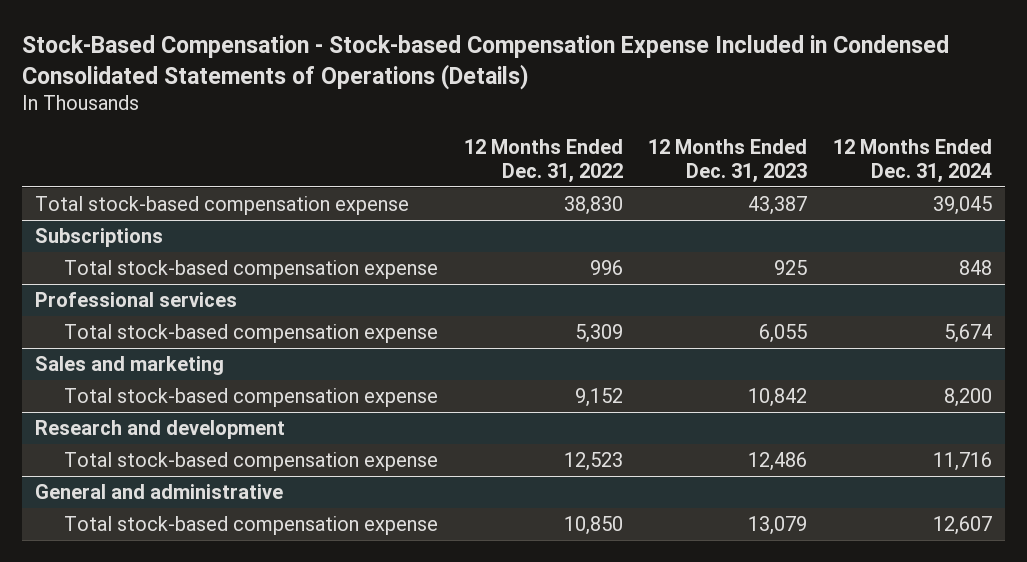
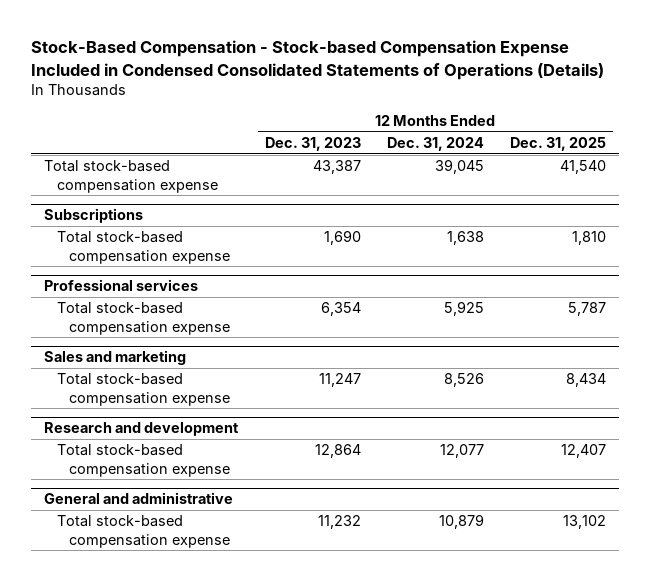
- | 12 Months Ended Dec. 31, 2022 | 12 Months Ended Dec. 31, 2023 | 12 Months Ended Dec. 31, 2024
+ | 12 Months Ended Dec. 31, 2023 | 12 Months Ended Dec. 31, 2024 | 12 Months Ended Dec. 31, 2025
@ Subscriptions
- Total stock-based compensation expense | 996 | 925 | 848
+ Total stock-based compensation expense | 1,690 | 1,638 | 1,810
@ Professional services
- Total stock-based compensation expense | 5,309 | 6,055 | 5,674
+ Total stock-based compensation expense | 6,354 | 5,925 | 5,787
@ Sales and marketing
- Total stock-based compensation expense | 9,152 | 10,842 | 8,200
+ Total stock-based compensation expense | 11,247 | 8,526 | 8,434
@ Research and development
- Total stock-based compensation expense | 12,523 | 12,486 | 11,716
+ Total stock-based compensation expense | 12,864 | 12,077 | 12,407
@ General and administrative
- Total stock-based compensation expense | 10,850 | 13,079 | 12,607
+ Total stock-based compensation expense | 11,232 | 10,879 | 13,102

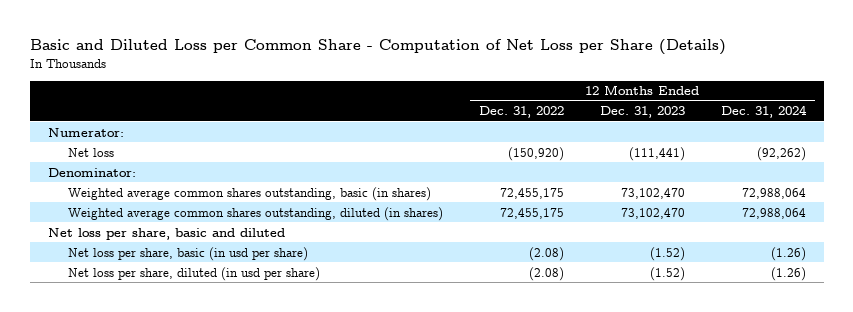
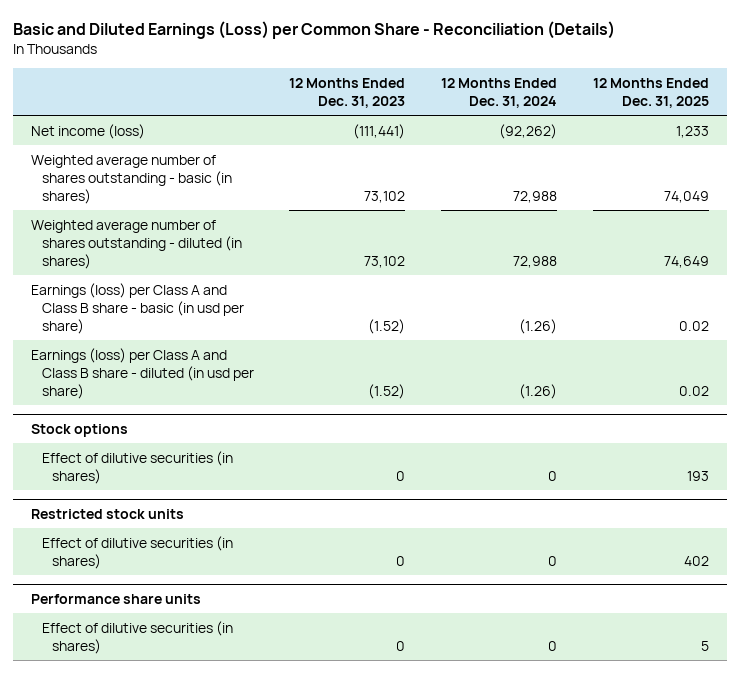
- Basic and Diluted Loss per Common Share - Computation of Net Loss per Share (Details)
+ Basic and Diluted Earnings (Loss) per Common Share - Reconciliation (Details)
- | 12 Months Ended Dec. 31, 2022 | 12 Months Ended Dec. 31, 2023 | 12 Months Ended Dec. 31, 2024
+ | 12 Months Ended Dec. 31, 2023 | 12 Months Ended Dec. 31, 2024 | 12 Months Ended Dec. 31, 2025
- Numerator:
- Net loss | (150,920) | (111,441) | (92,262)
- Denominator:
- Weighted average common shares outstanding, basic (in shares) | 72,455,175 | 73,102,470 | 72,988,064
- Weighted average common shares outstanding, diluted (in shares) | 72,455,175 | 73,102,470 | 72,988,064
- Net loss per share, basic and diluted
- Net loss per share, basic (in usd per share) | (2.08) | (1.52) | (1.26)
- Net loss per share, diluted (in usd per share) | (2.08) | (1.52) | (1.26)
+ Net income (loss) | (111,441) | (92,262) | 1,233
+ Weighted average number of shares outstanding - basic (in shares) | 73,102 | 72,988 | 74,049
+ Weighted average number of shares outstanding - diluted (in shares) | 73,102 | 72,988 | 74,649
+ Earnings (loss) per Class A and Class B share - basic (in usd per share) | (1.52) | (1.26) | 0.02
+ Earnings (loss) per Class A and Class B share - diluted (in usd per share) | (1.52) | (1.26) | 0.02
+ Stock options
+ Effect of dilutive securities (in shares) | 0 | 0 | 193
+ Restricted stock units
+ Effect of dilutive securities (in shares) | 0 | 0 | 402
+ Performance share units
+ Effect of dilutive securities (in shares) | 0 | 0 | 5

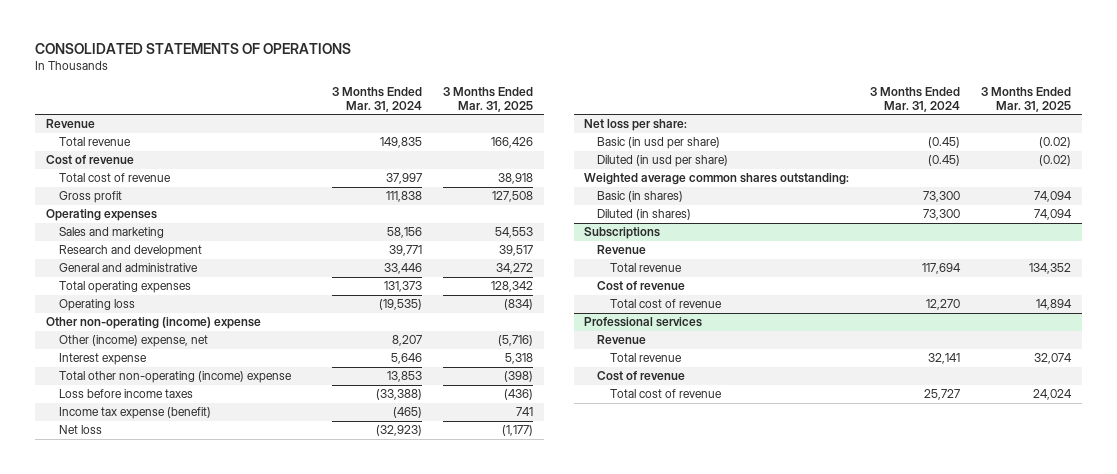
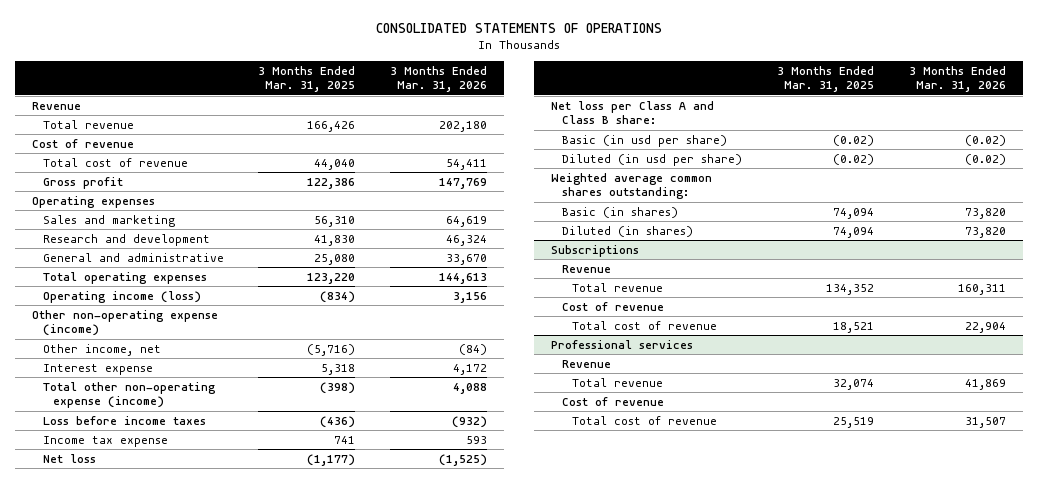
- | 3 Months Ended Mar. 31, 2024 | 3 Months Ended Mar. 31, 2025
+ | 3 Months Ended Mar. 31, 2025 | 3 Months Ended Mar. 31, 2026
- Total cost of revenue | 37,997 | 38,918
- Gross profit | 111,838 | 127,508
+ Total cost of revenue | 44,040 | 54,411
+ Gross profit | 122,386 | 147,769
- Sales and marketing | 58,156 | 54,553
- Research and development | 39,771 | 39,517
- General and administrative | 33,446 | 34,272
- Total operating expenses | 131,373 | 128,342
- Operating loss | (19,535) | (834)
- Other non-operating (income) expense
- Other (income) expense, net | 8,207 | (5,716)
+ Sales and marketing | 56,310 | 64,619
+ Research and development | 41,830 | 46,324
+ General and administrative | 25,080 | 33,670
+ Total operating expenses | 123,220 | 144,613
+ Operating income (loss) | (834) | 3,156
+ Other non-operating expense (income)
+ Other income, net | (5,716) | (84)
- Total other non-operating (income) expense | 13,853 | (398)
+ Total other non-operating expense (income) | (398) | 4,088
- Income tax expense (benefit) | (465) | 741
+ Income tax expense | 741 | 593
- Net loss per share:
+ Net loss per Class A and Class B share:
@ Subscriptions
- Total cost of revenue | 12,270 | 14,894
+ Total cost of revenue | 18,521 | 22,904
@ Professional services
- Total cost of revenue | 25,727 | 24,024
+ Total cost of revenue | 25,519 | 31,507

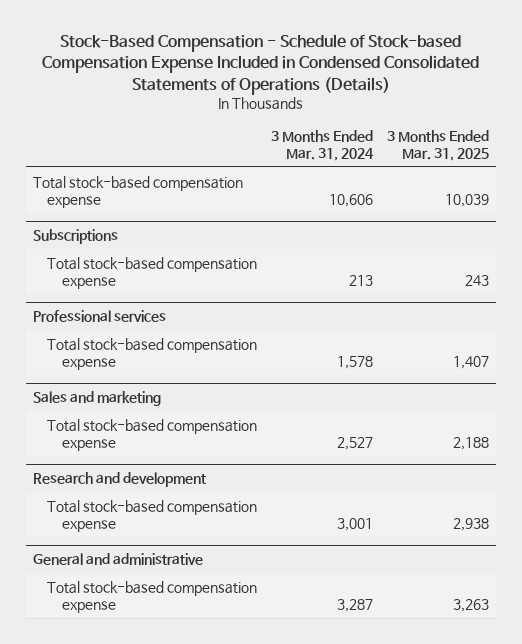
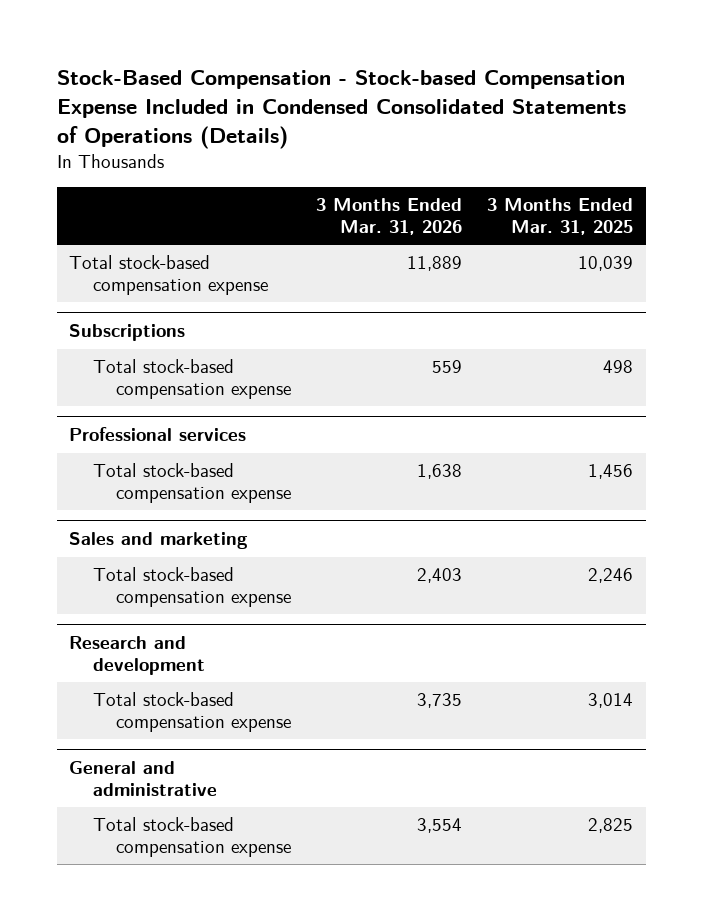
- Stock-Based Compensation - Schedule of Stock-based Compensation Expense Included in Condensed Consolidated Statements of Operations (Details)
+ Stock-Based Compensation - Stock-based Compensation Expense Included in Condensed Consolidated Statements of Operations (Details)
- | 3 Months Ended Mar. 31, 2024 | 3 Months Ended Mar. 31, 2025
+ | 3 Months Ended Mar. 31, 2026 | 3 Months Ended Mar. 31, 2025
@ Subscriptions
- Total stock-based compensation expense | 213 | 243
+ Total stock-based compensation expense | 559 | 498
@ Professional services
- Total stock-based compensation expense | 1,578 | 1,407
+ Total stock-based compensation expense | 1,638 | 1,456
@ Sales and marketing
- Total stock-based compensation expense | 2,527 | 2,188
+ Total stock-based compensation expense | 2,403 | 2,246
@ Research and development
- Total stock-based compensation expense | 3,001 | 2,938
+ Total stock-based compensation expense | 3,735 | 3,014
@ General and administrative
- Total stock-based compensation expense | 3,287 | 3,263
+ Total stock-based compensation expense | 3,554 | 2,825

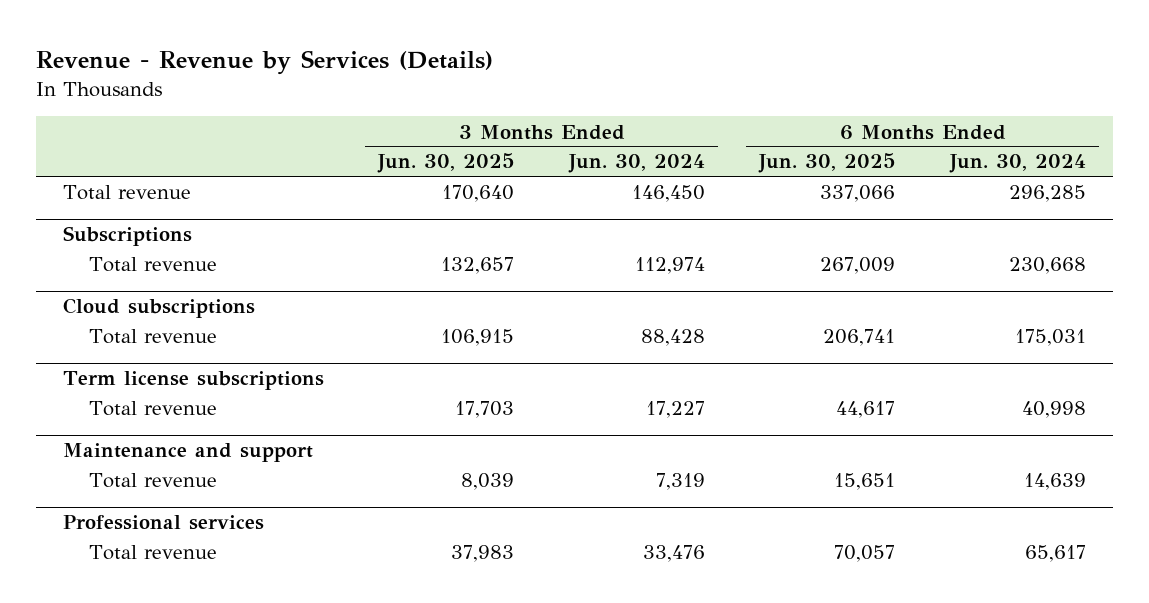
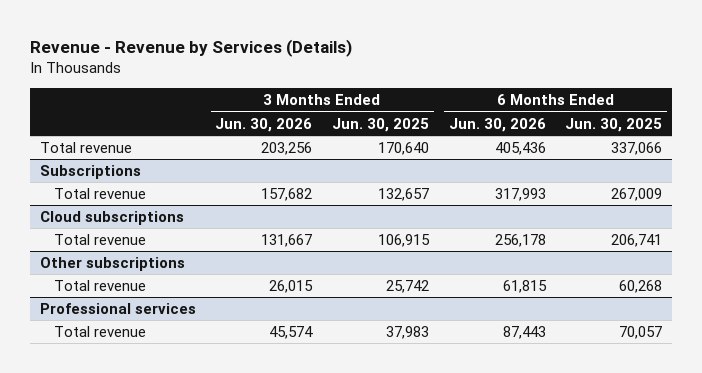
- | 3 Months Ended Jun. 30, 2025 | 3 Months Ended Jun. 30, 2024 | 6 Months Ended Jun. 30, 2025 | 6 Months Ended Jun. 30, 2024
+ | 3 Months Ended Jun. 30, 2026 | 3 Months Ended Jun. 30, 2025 | 6 Months Ended Jun. 30, 2026 | 6 Months Ended Jun. 30, 2025
- Term license subscriptions
- Total revenue | 17,703 | 17,227 | 44,617 | 40,998
- Maintenance and support
- Total revenue | 8,039 | 7,319 | 15,651 | 14,639
+ Other subscriptions
+ Total revenue | 26,015 | 25,742 | 61,815 | 60,268

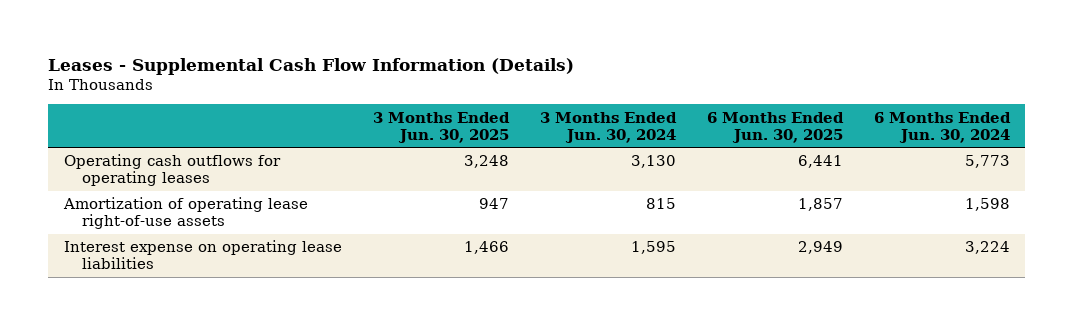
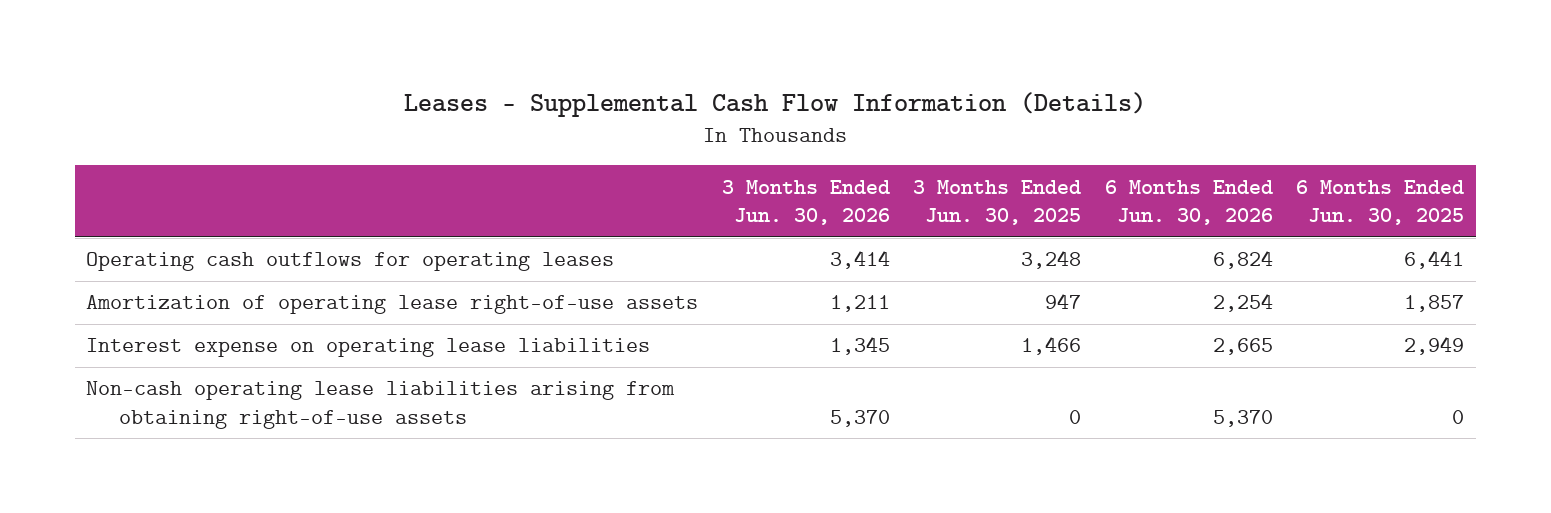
- | 3 Months Ended Jun. 30, 2025 | 3 Months Ended Jun. 30, 2024 | 6 Months Ended Jun. 30, 2025 | 6 Months Ended Jun. 30, 2024
+ | 3 Months Ended Jun. 30, 2026 | 3 Months Ended Jun. 30, 2025 | 6 Months Ended Jun. 30, 2026 | 6 Months Ended Jun. 30, 2025
+ Non-cash operating lease liabilities arising from obtaining right-of-use assets | 5,370 | 0 | 5,370 | 0

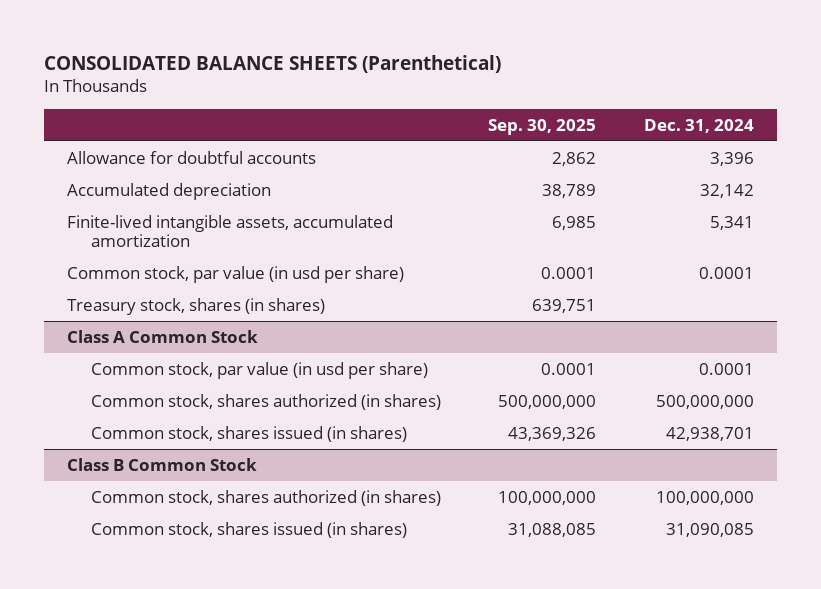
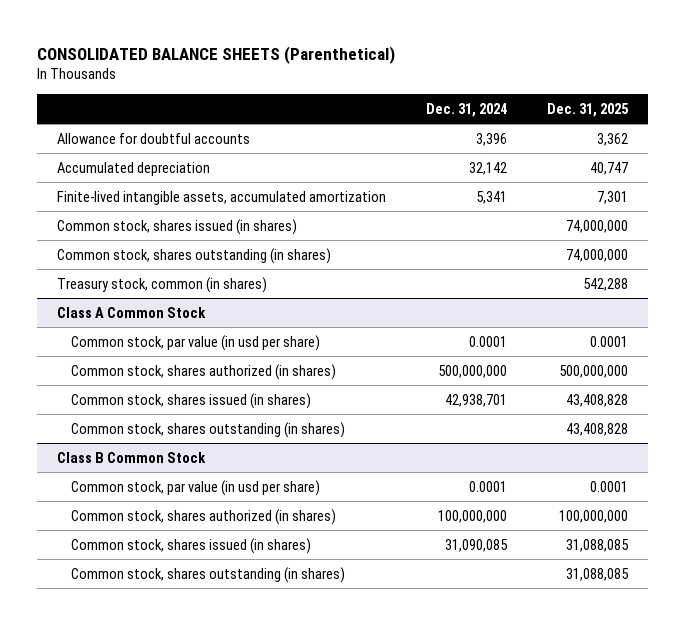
- | Sep. 30, 2025 | Dec. 31, 2024
+ | Dec. 31, 2024 | Dec. 31, 2025
- Common stock, par value (in usd per share) | 0.0001 | 0.0001
- Treasury stock, shares (in shares) | 639,751 |
+ Common stock, shares issued (in shares) | | 74,000,000
+ Common stock, shares outstanding (in shares) | | 74,000,000
+ Treasury stock, common (in shares) | | 542,288
@ Class A Common Stock
+ Common stock, shares outstanding (in shares) | | 43,408,828
@ Class B Common Stock
+ Common stock, par value (in usd per share) | 0.0001 | 0.0001
+ Common stock, shares outstanding (in shares) | | 31,088,085

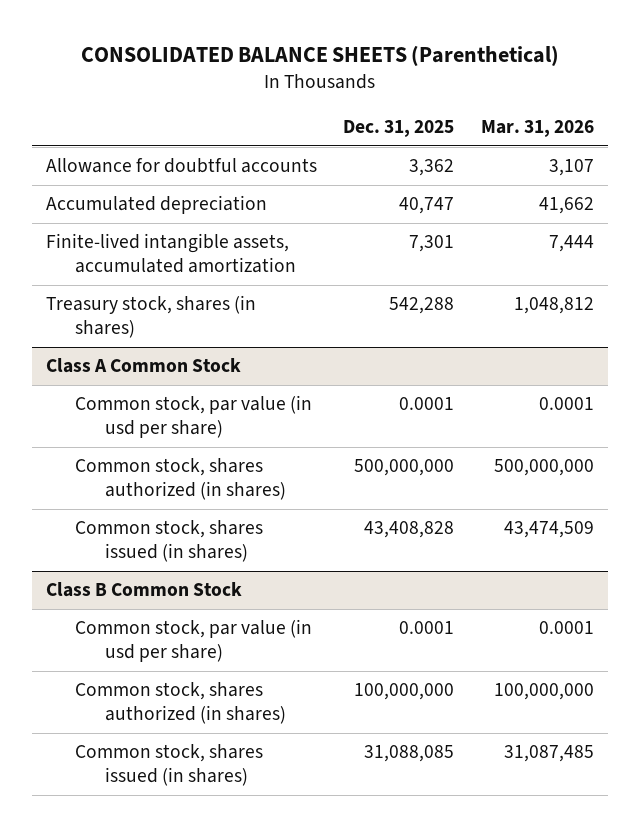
- | Dec. 31, 2024 | Dec. 31, 2025
+ | Dec. 31, 2025 | Mar. 31, 2026
- Common stock, shares issued (in shares) | | 74,000,000
- Common stock, shares outstanding (in shares) | | 74,000,000
- Treasury stock, common (in shares) | | 542,288
+ Treasury stock, shares (in shares) | 542,288 | 1,048,812
@ Class A Common Stock
- Common stock, shares outstanding (in shares) | | 43,408,828
@ Class B Common Stock
- Common stock, shares outstanding (in shares) | | 31,088,085

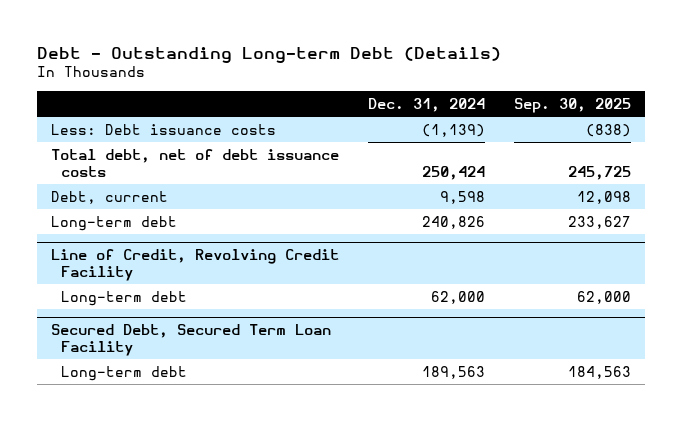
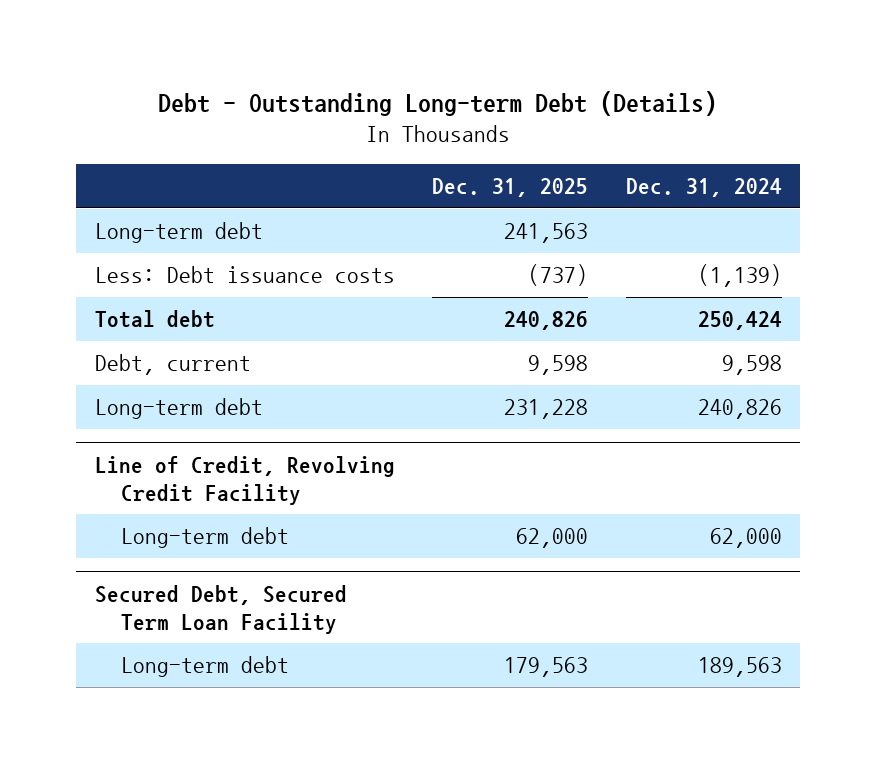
- | Dec. 31, 2024 | Sep. 30, 2025
+ | Dec. 31, 2025 | Dec. 31, 2024
+ Long-term debt | 241,563 |
- Total debt, net of debt issuance costs | 250,424 | 245,725
+ Total debt | 240,826 | 250,424

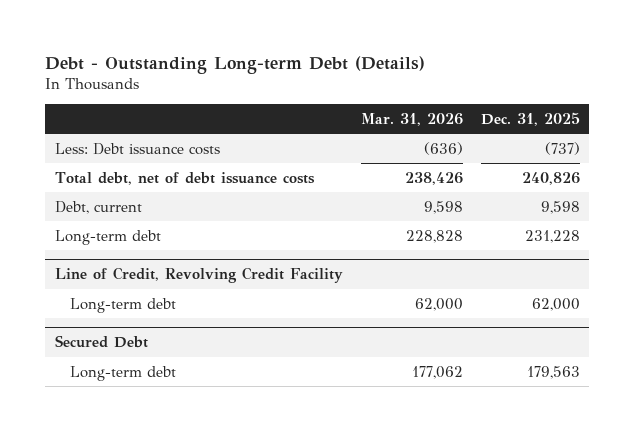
- | Dec. 31, 2025 | Dec. 31, 2024
+ | Mar. 31, 2026 | Dec. 31, 2025
- Long-term debt | 241,563 |
- Total debt | 240,826 | 250,424
+ Total debt, net of debt issuance costs | 238,426 | 240,826
- Secured Debt, Secured Term Loan Facility
+ Secured Debt

